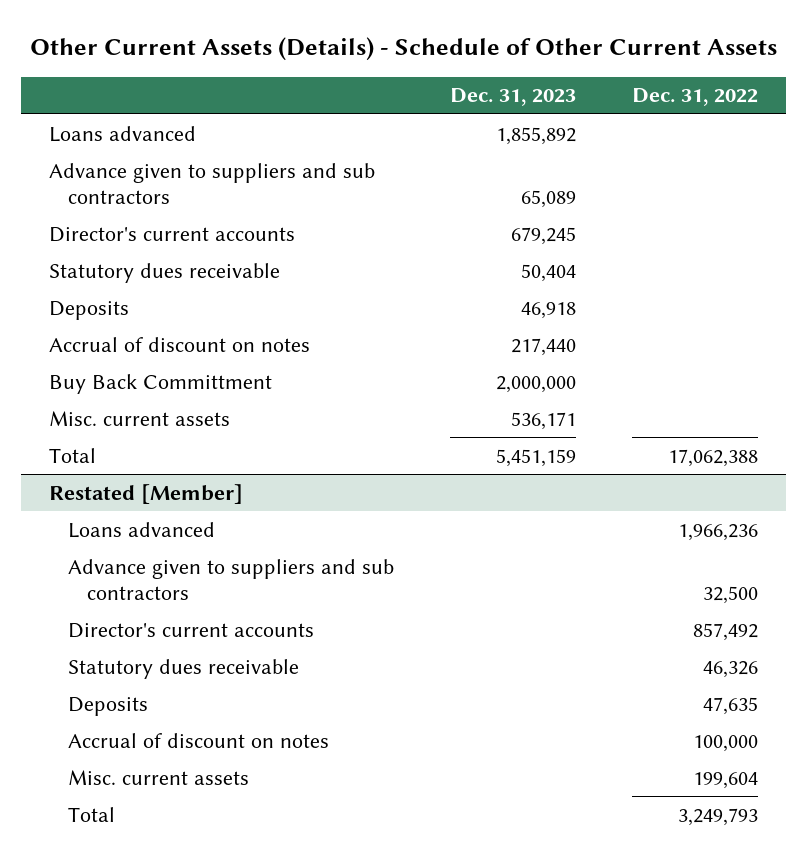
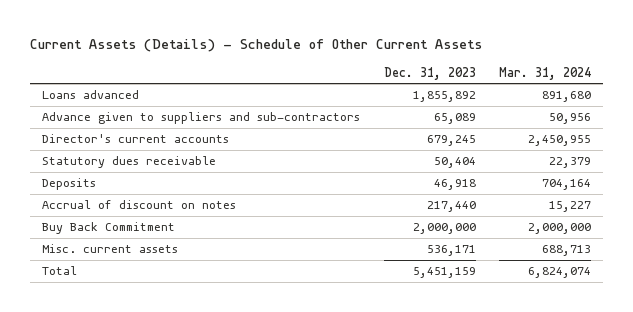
- Other Current Assets (Details) - Schedule of Other Current Assets
+ Current Assets (Details) - Schedule of Other Current Assets
- | Dec. 31, 2023 | Dec. 31, 2022
+ | Dec. 31, 2023 | Mar. 31, 2024
- Advance given to suppliers and sub contractors | 65,089 |
+ Advance given to suppliers and sub-contractors | 65,089 | 50,956
- Buy Back Committment | 2,000,000 |
+ Buy Back Commitment | 2,000,000 | 2,000,000
- Restated [Member]
- Loans advanced | | 1,966,236
- Advance given to suppliers and sub contractors | | 32,500
- Director's current accounts | | 857,492
- Statutory dues receivable | | 46,326
- Deposits | | 47,635
- Accrual of discount on notes | | 100,000
- Misc. current assets | | 199,604
- Total | | 3,249,793

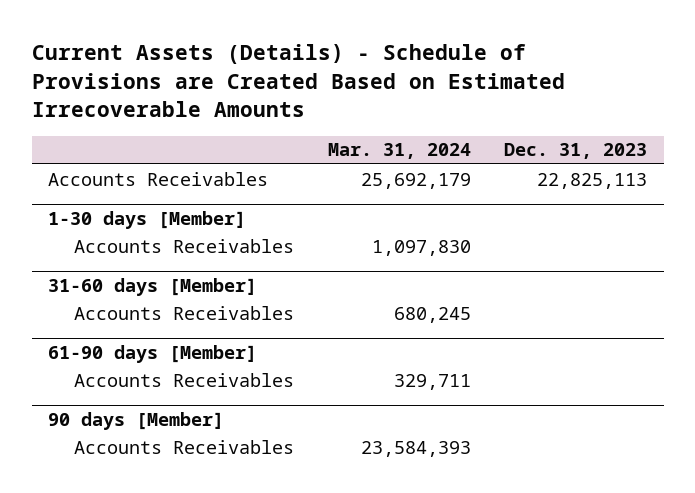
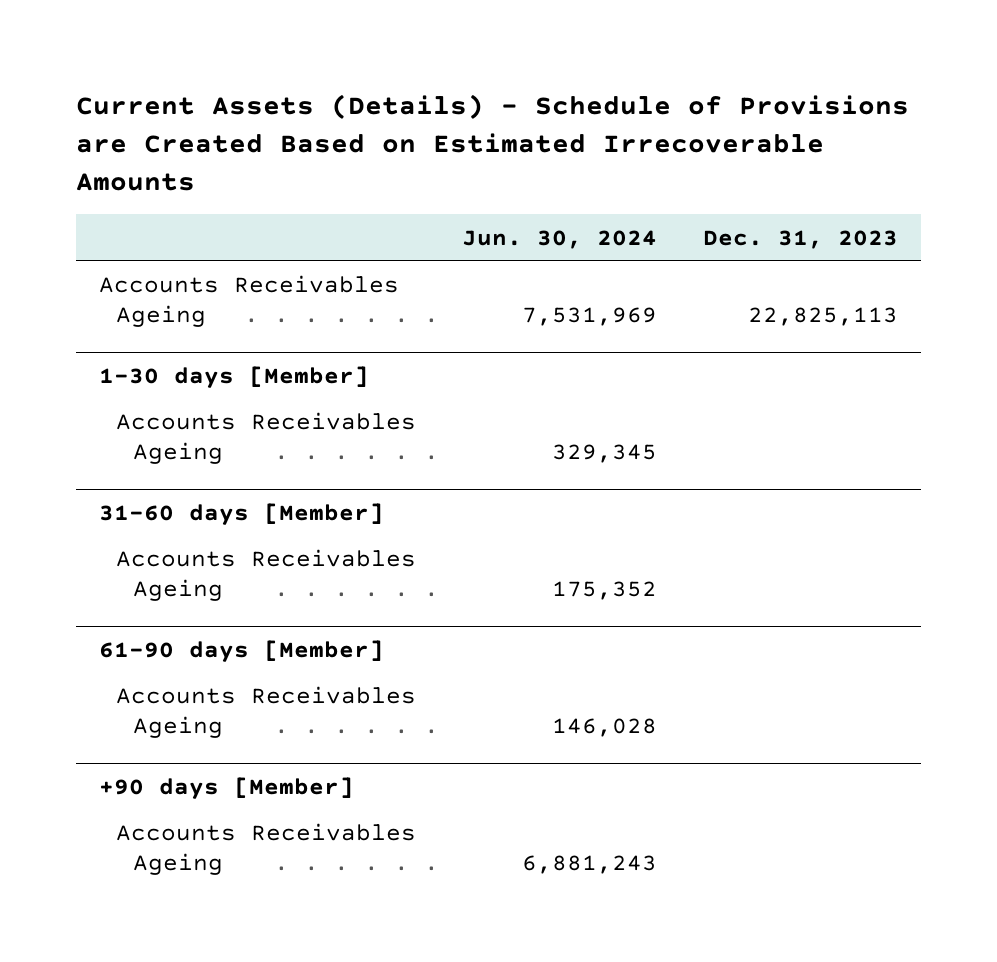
- | Mar. 31, 2024 | Dec. 31, 2023
+ | Jun. 30, 2024 | Dec. 31, 2023
- Accounts Receivables | 25,692,179 | 22,825,113
+ Accounts Receivables Ageing | 7,531,969 | 22,825,113
@ 1-30 days [Member]
- Accounts Receivables | 1,097,830 |
+ Accounts Receivables Ageing | 329,345 |
@ 31-60 days [Member]
- Accounts Receivables | 680,245 |
+ Accounts Receivables Ageing | 175,352 |
@ 61-90 days [Member]
- Accounts Receivables | 329,711 |
- 90 days [Member]
- Accounts Receivables | 23,584,393 |
@ 61-90 days [Member]
+ Accounts Receivables Ageing | 146,028 |
+ +90 days [Member]
+ Accounts Receivables Ageing | 6,881,243 |

